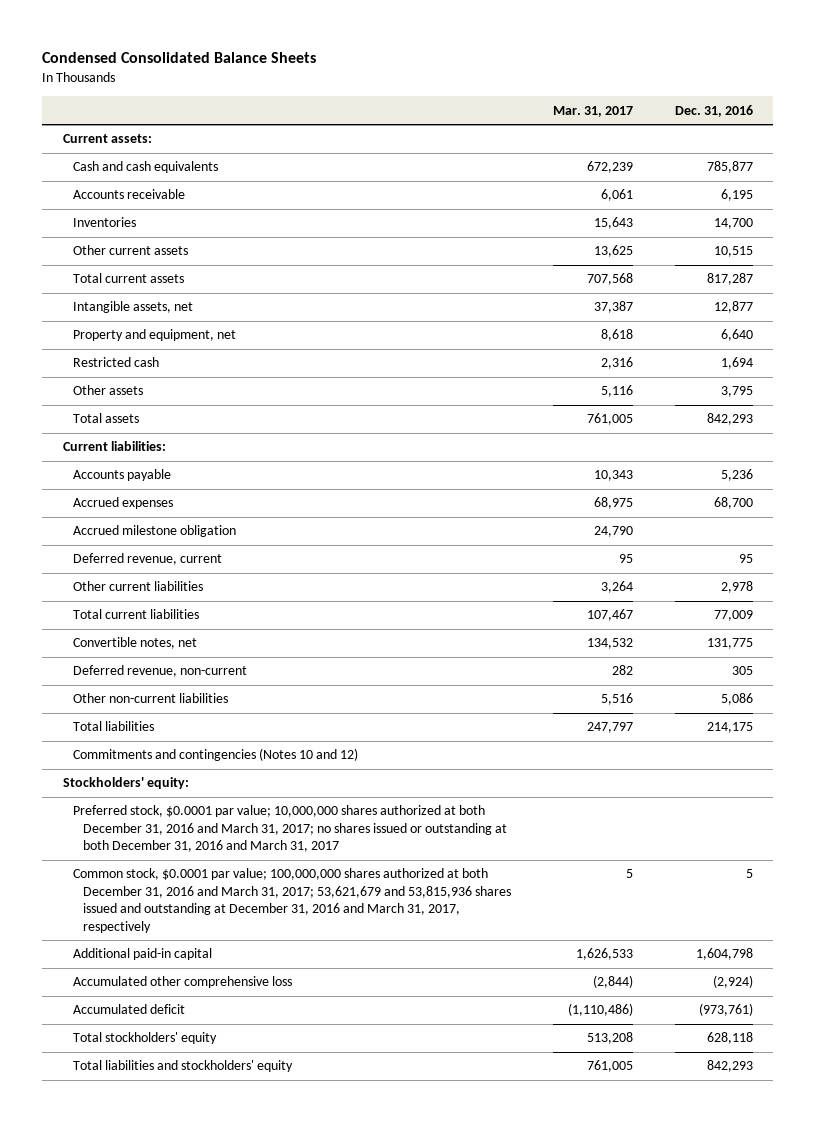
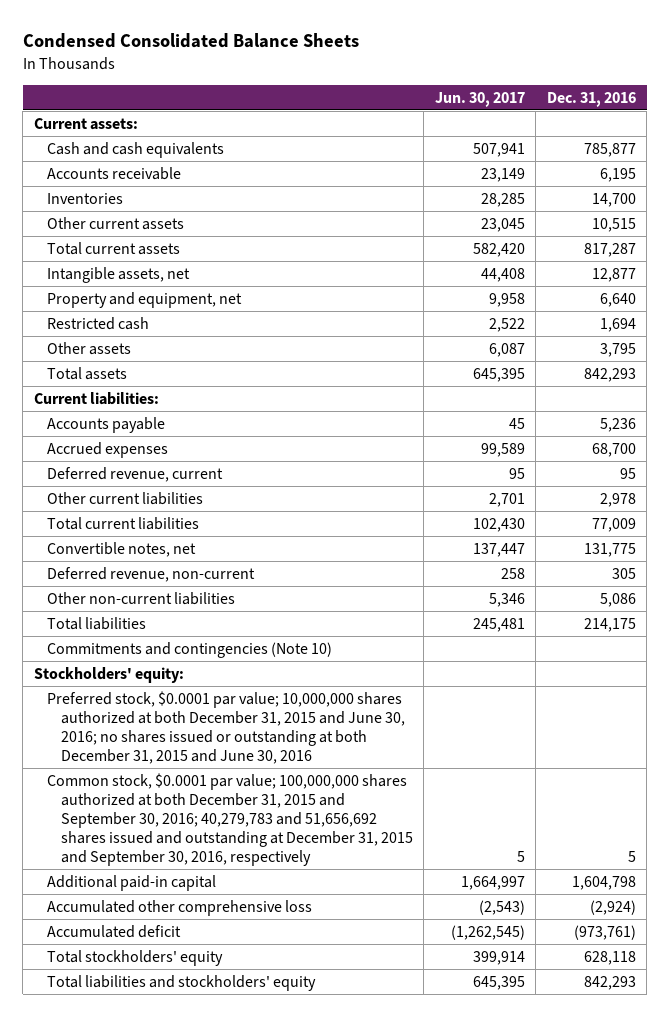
- | Mar. 31, 2017 | Dec. 31, 2016
+ | Jun. 30, 2017 | Dec. 31, 2016
- Accrued milestone obligation | 24,790 |
- Commitments and contingencies (Notes 10 and 12)
+ Commitments and contingencies (Note 10)
- Preferred stock, $0.0001 par value; 10,000,000 shares authorized at both December 31, 2016 and March 31, 2017; no shares issued or outstanding at both December 31, 2016 and March 31, 2017
- Common stock, $0.0001 par value; 100,000,000 shares authorized at both December 31, 2016 and March 31, 2017; 53,621,679 and 53,815,936 shares issued and outstanding at December 31, 2016 and March 31, 2017, respectively | 5 | 5
+ Preferred stock, $0.0001 par value; 10,000,000 shares authorized at both December 31, 2015 and June 30, 2016; no shares issued or outstanding at both December 31, 2015 and June 30, 2016
+ Common stock, $0.0001 par value; 100,000,000 shares authorized at both December 31, 2015 and September 30, 2016; 40,279,783 and 51,656,692 shares issued and outstanding at December 31, 2015 and September 30, 2016, respectively | 5 | 5

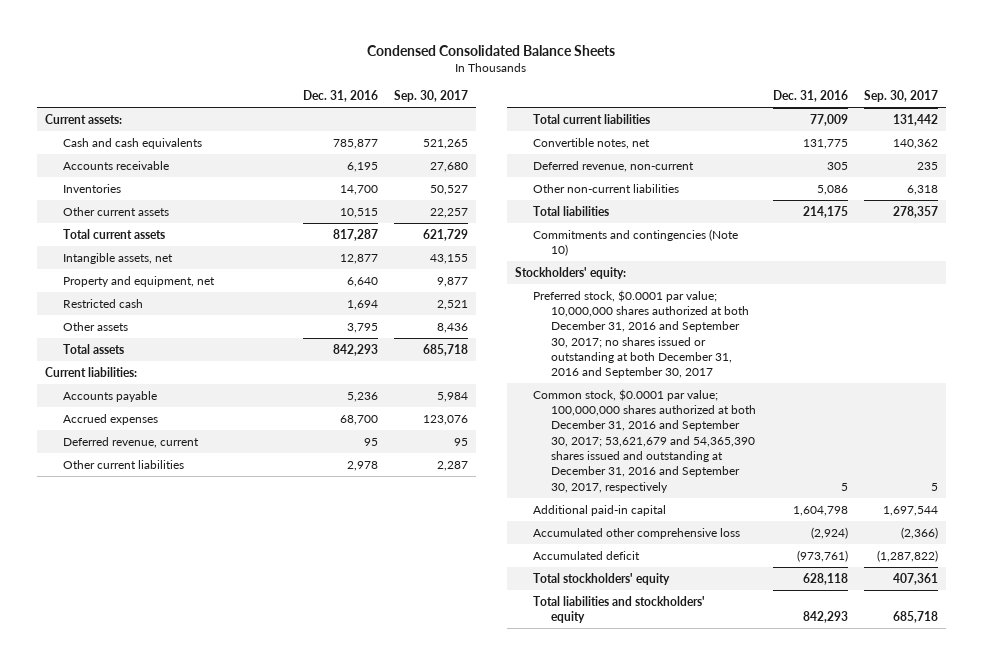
- | Jun. 30, 2017 | Dec. 31, 2016
+ | Dec. 31, 2016 | Sep. 30, 2017
- Preferred stock, $0.0001 par value; 10,000,000 shares authorized at both December 31, 2015 and June 30, 2016; no shares issued or outstanding at both December 31, 2015 and June 30, 2016
- Common stock, $0.0001 par value; 100,000,000 shares authorized at both December 31, 2015 and September 30, 2016; 40,279,783 and 51,656,692 shares issued and outstanding at December 31, 2015 and September 30, 2016, respectively | 5 | 5
+ Preferred stock, $0.0001 par value; 10,000,000 shares authorized at both December 31, 2016 and September 30, 2017; no shares issued or outstanding at both December 31, 2016 and September 30, 2017
+ Common stock, $0.0001 par value; 100,000,000 shares authorized at both December 31, 2016 and September 30, 2017; 53,621,679 and 54,365,390 shares issued and outstanding at December 31, 2016 and September 30, 2017, respectively | 5 | 5

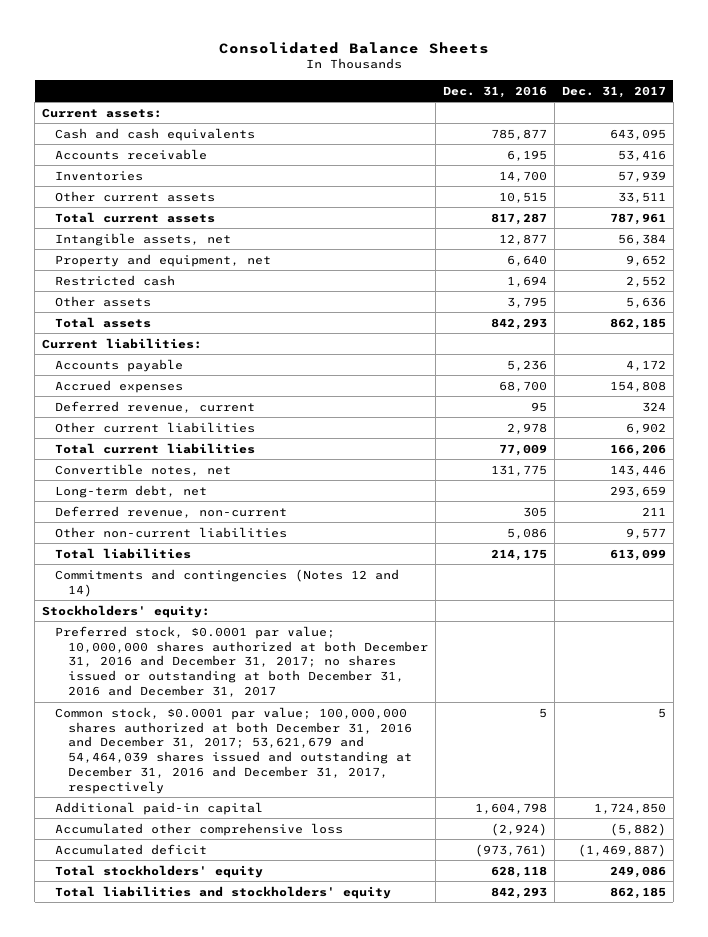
- Condensed Consolidated Balance Sheets
+ Consolidated Balance Sheets
- | Dec. 31, 2016 | Sep. 30, 2017
+ | Dec. 31, 2016 | Dec. 31, 2017
+ Long-term debt, net | | 293,659
- Commitments and contingencies (Note 10)
+ Commitments and contingencies (Notes 12 and 14)
- Preferred stock, $0.0001 par value; 10,000,000 shares authorized at both December 31, 2016 and September 30, 2017; no shares issued or outstanding at both December 31, 2016 and September 30, 2017
- Common stock, $0.0001 par value; 100,000,000 shares authorized at both December 31, 2016 and September 30, 2017; 53,621,679 and 54,365,390 shares issued and outstanding at December 31, 2016 and September 30, 2017, respectively | 5 | 5
+ Preferred stock, $0.0001 par value; 10,000,000 shares authorized at both December 31, 2016 and December 31, 2017; no shares issued or outstanding at both December 31, 2016 and December 31, 2017
+ Common stock, $0.0001 par value; 100,000,000 shares authorized at both December 31, 2016 and December 31, 2017; 53,621,679 and 54,464,039 shares issued and outstanding at December 31, 2016 and December 31, 2017, respectively | 5 | 5

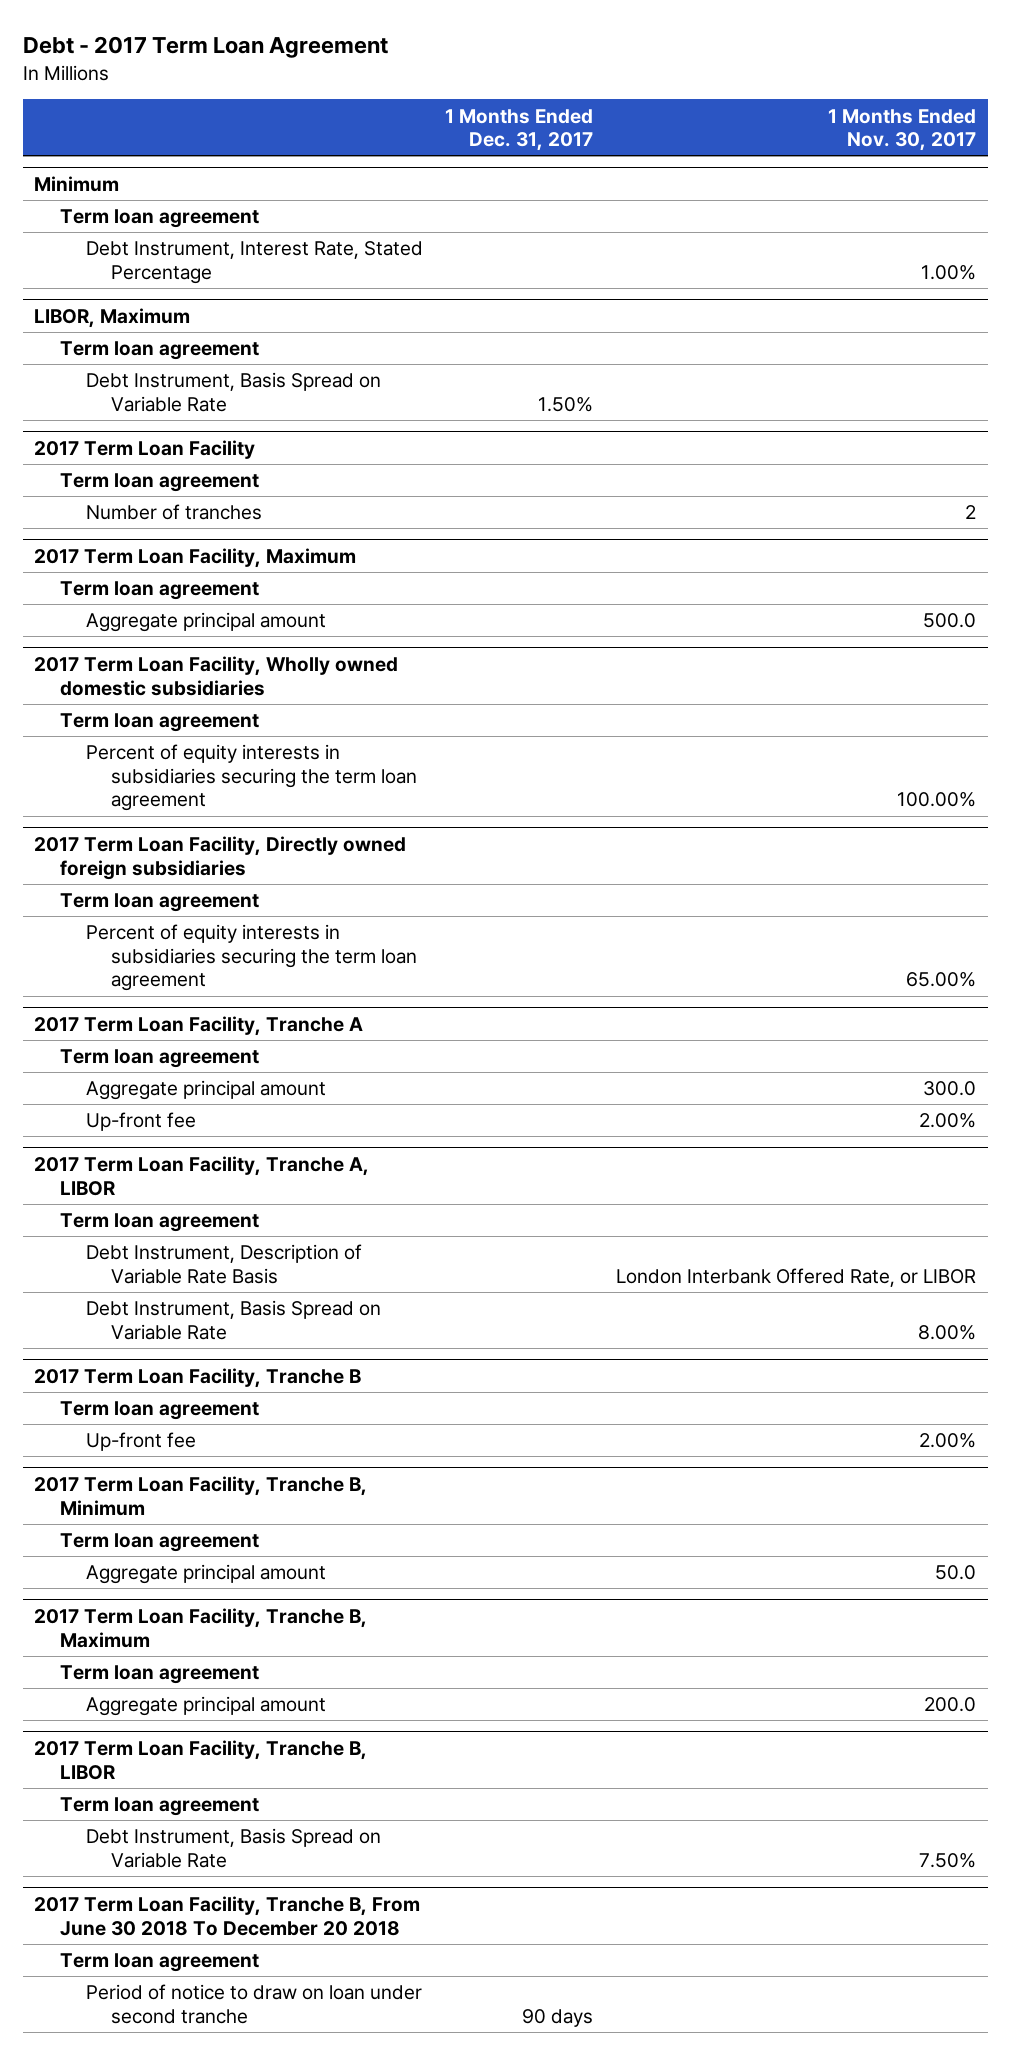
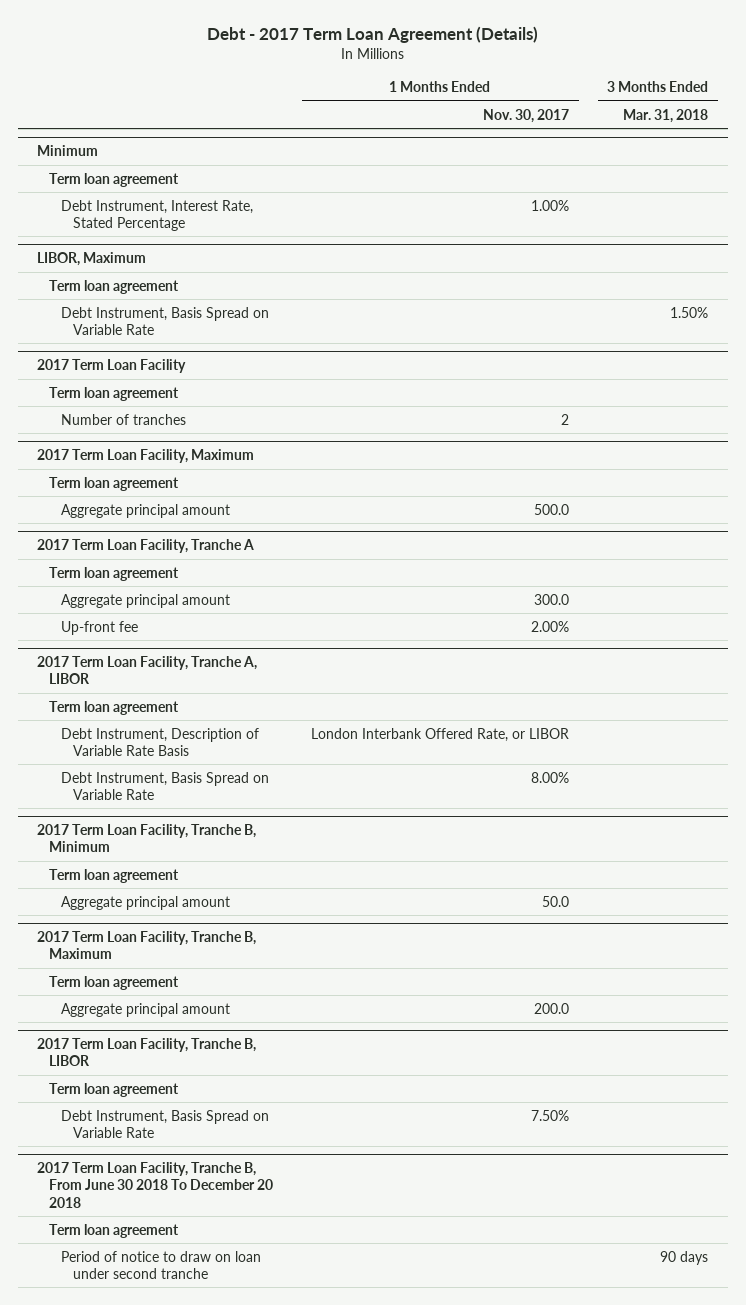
- Debt - 2017 Term Loan Agreement
+ Debt - 2017 Term Loan Agreement (Details)
- | 1 Months Ended Dec. 31, 2017 | 1 Months Ended Nov. 30, 2017
+ | 1 Months Ended Nov. 30, 2017 | 3 Months Ended Mar. 31, 2018
- 2017 Term Loan Facility, Wholly owned domestic subsidiaries
- Term loan agreement
- Percent of equity interests in subsidiaries securing the term loan agreement | | 100.00%
- 2017 Term Loan Facility, Directly owned foreign subsidiaries
- Term loan agreement
- Percent of equity interests in subsidiaries securing the term loan agreement | | 65.00%
- 2017 Term Loan Facility, Tranche B
- Term loan agreement
- Up-front fee | | 2.00%

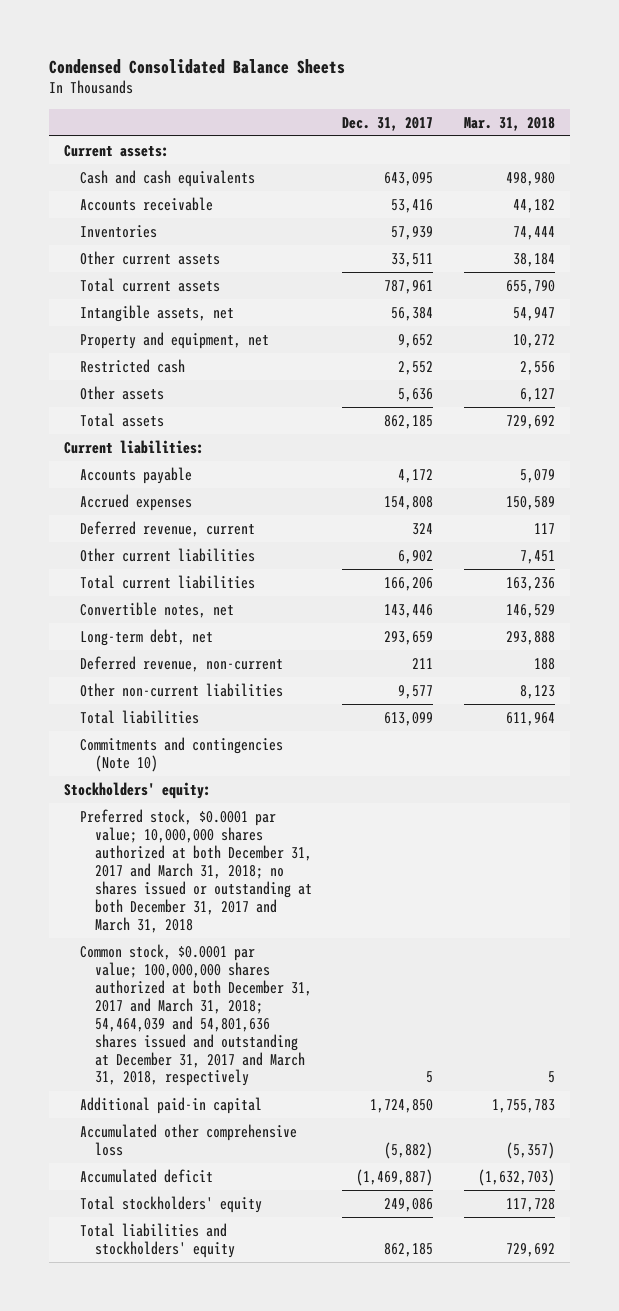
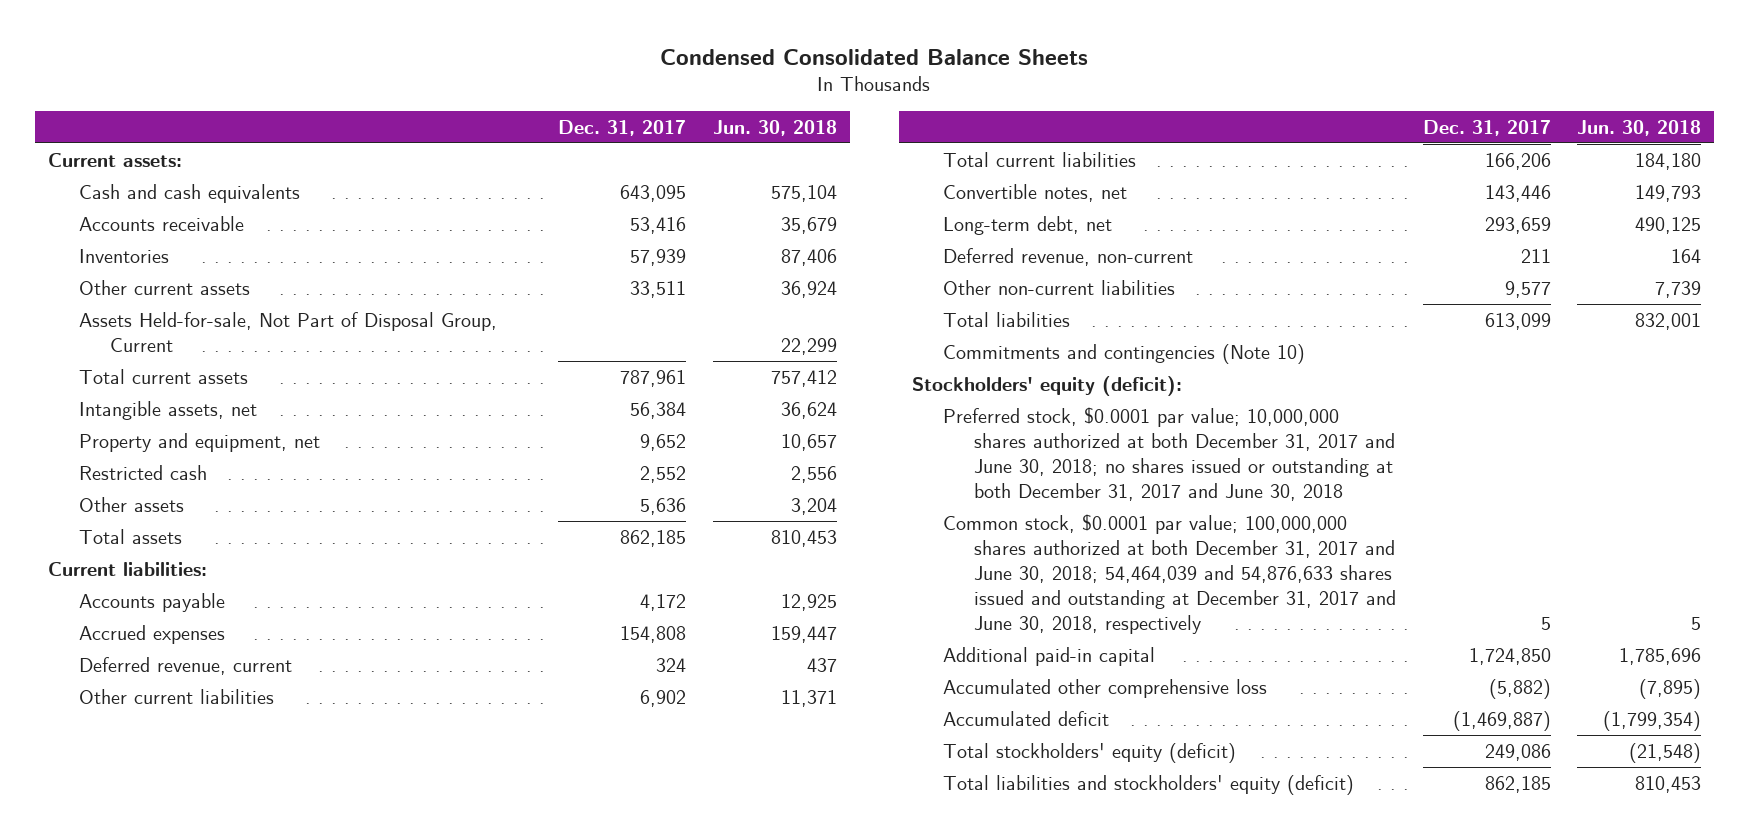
- | Dec. 31, 2017 | Mar. 31, 2018
+ | Dec. 31, 2017 | Jun. 30, 2018
+ Assets Held-for-sale, Not Part of Disposal Group, Current | | 22,299
- Stockholders' equity:
- Preferred stock, $0.0001 par value; 10,000,000 shares authorized at both December 31, 2017 and March 31, 2018; no shares issued or outstanding at both December 31, 2017 and March 31, 2018
- Common stock, $0.0001 par value; 100,000,000 shares authorized at both December 31, 2017 and March 31, 2018; 54,464,039 and 54,801,636 shares issued and outstanding at December 31, 2017 and March 31, 2018, respectively | 5 | 5
+ Stockholders' equity (deficit):
+ Preferred stock, $0.0001 par value; 10,000,000 shares authorized at both December 31, 2017 and June 30, 2018; no shares issued or outstanding at both December 31, 2017 and June 30, 2018
+ Common stock, $0.0001 par value; 100,000,000 shares authorized at both December 31, 2017 and June 30, 2018; 54,464,039 and 54,876,633 shares issued and outstanding at December 31, 2017 and June 30, 2018, respectively | 5 | 5
- Total stockholders' equity | 249,086 | 117,728
- Total liabilities and stockholders' equity | 862,185 | 729,692
+ Total stockholders' equity (deficit) | 249,086 | (21,548)
+ Total liabilities and stockholders' equity (deficit) | 862,185 | 810,453

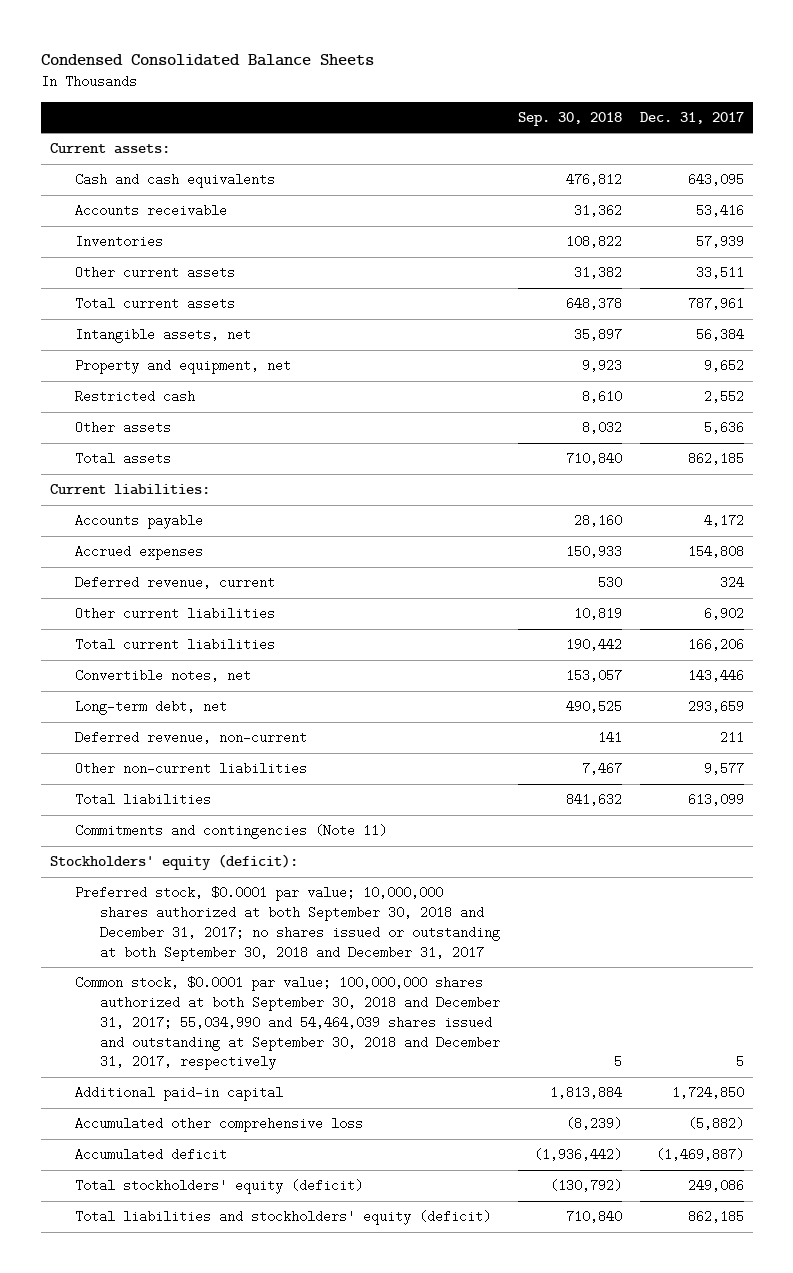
- | Dec. 31, 2017 | Jun. 30, 2018
+ | Sep. 30, 2018 | Dec. 31, 2017
- Assets Held-for-sale, Not Part of Disposal Group, Current | | 22,299
- Commitments and contingencies (Note 10)
+ Commitments and contingencies (Note 11)
- Preferred stock, $0.0001 par value; 10,000,000 shares authorized at both December 31, 2017 and June 30, 2018; no shares issued or outstanding at both December 31, 2017 and June 30, 2018
- Common stock, $0.0001 par value; 100,000,000 shares authorized at both December 31, 2017 and June 30, 2018; 54,464,039 and 54,876,633 shares issued and outstanding at December 31, 2017 and June 30, 2018, respectively | 5 | 5
+ Preferred stock, $0.0001 par value; 10,000,000 shares authorized at both September 30, 2018 and December 31, 2017; no shares issued or outstanding at both September 30, 2018 and December 31, 2017
+ Common stock, $0.0001 par value; 100,000,000 shares authorized at both September 30, 2018 and December 31, 2017; 55,034,990 and 54,464,039 shares issued and outstanding at September 30, 2018 and December 31, 2017, respectively | 5 | 5

